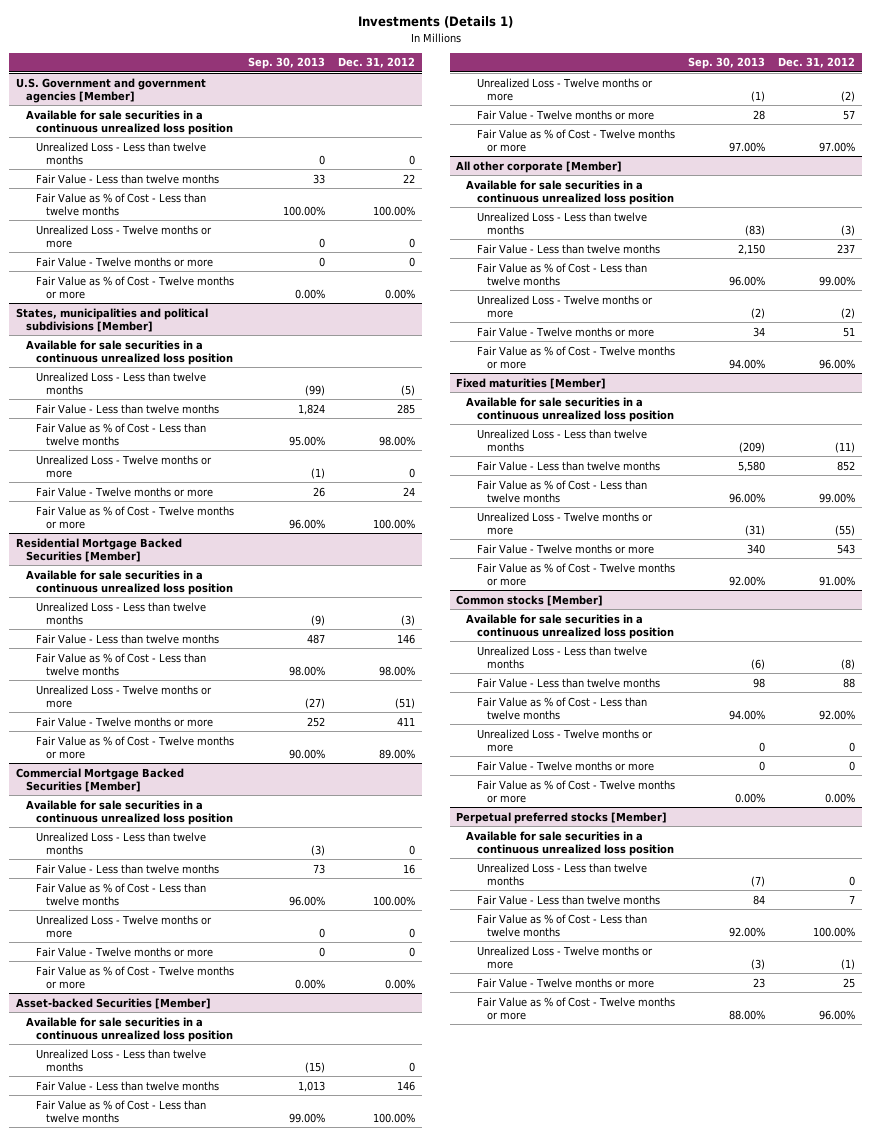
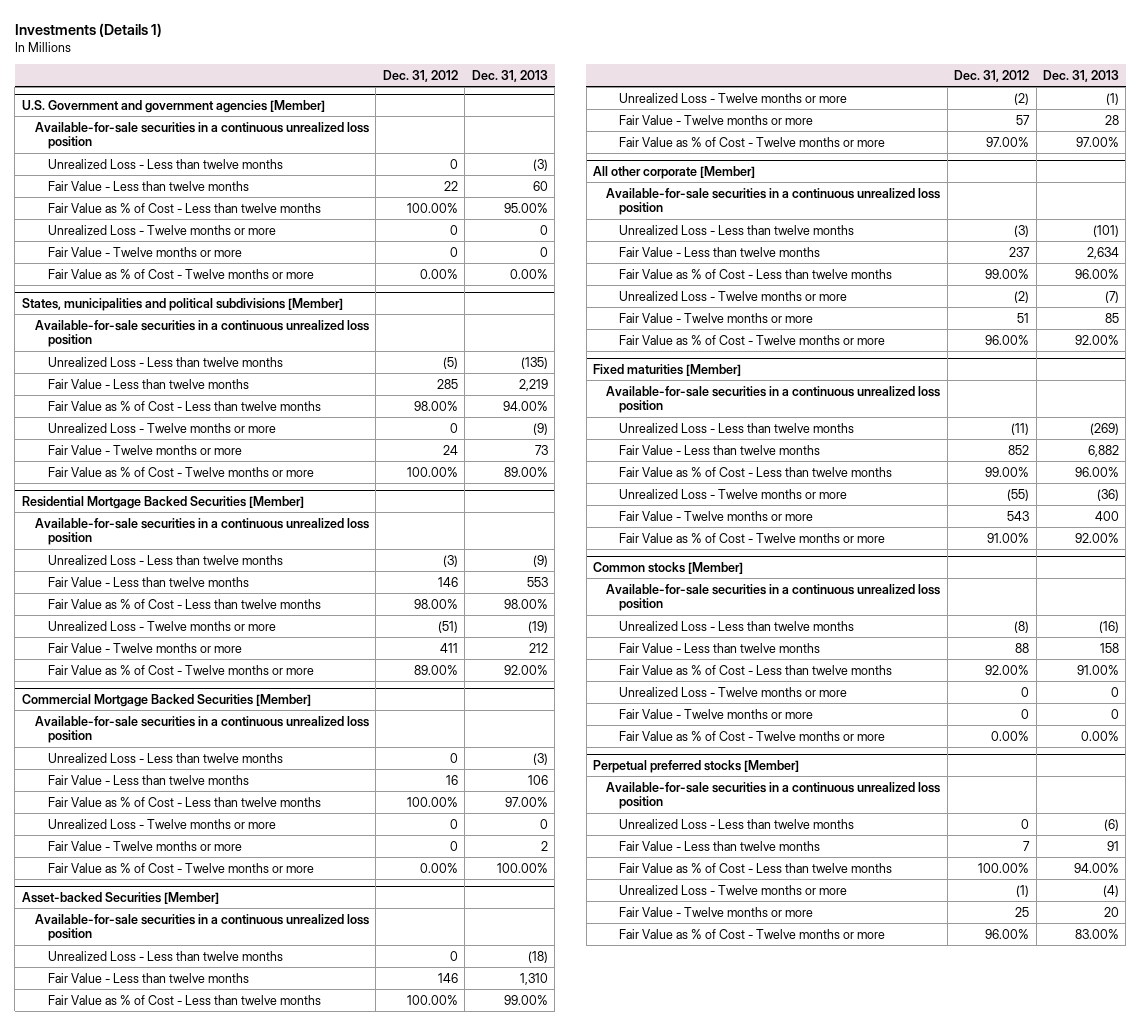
- | Sep. 30, 2013 | Dec. 31, 2012
+ | Dec. 31, 2012 | Dec. 31, 2013
@ U.S. Government and government agencies [Member]
- Available for sale securities in a continuous unrealized loss position
+ Available-for-sale securities in a continuous unrealized loss position
@ States, municipalities and political subdivisions [Member]
- Available for sale securities in a continuous unrealized loss position
+ Available-for-sale securities in a continuous unrealized loss position
@ Residential Mortgage Backed Securities [Member]
- Available for sale securities in a continuous unrealized loss position
+ Available-for-sale securities in a continuous unrealized loss position
@ Commercial Mortgage Backed Securities [Member]
- Available for sale securities in a continuous unrealized loss position
+ Available-for-sale securities in a continuous unrealized loss position
@ Asset-backed Securities [Member]
- Available for sale securities in a continuous unrealized loss position
+ Available-for-sale securities in a continuous unrealized loss position
@ All other corporate [Member]
- Available for sale securities in a continuous unrealized loss position
+ Available-for-sale securities in a continuous unrealized loss position
@ Fixed maturities [Member]
- Available for sale securities in a continuous unrealized loss position
+ Available-for-sale securities in a continuous unrealized loss position
@ Common stocks [Member]
- Available for sale securities in a continuous unrealized loss position
+ Available-for-sale securities in a continuous unrealized loss position
@ Perpetual preferred stocks [Member]
- Available for sale securities in a continuous unrealized loss position
+ Available-for-sale securities in a continuous unrealized loss position

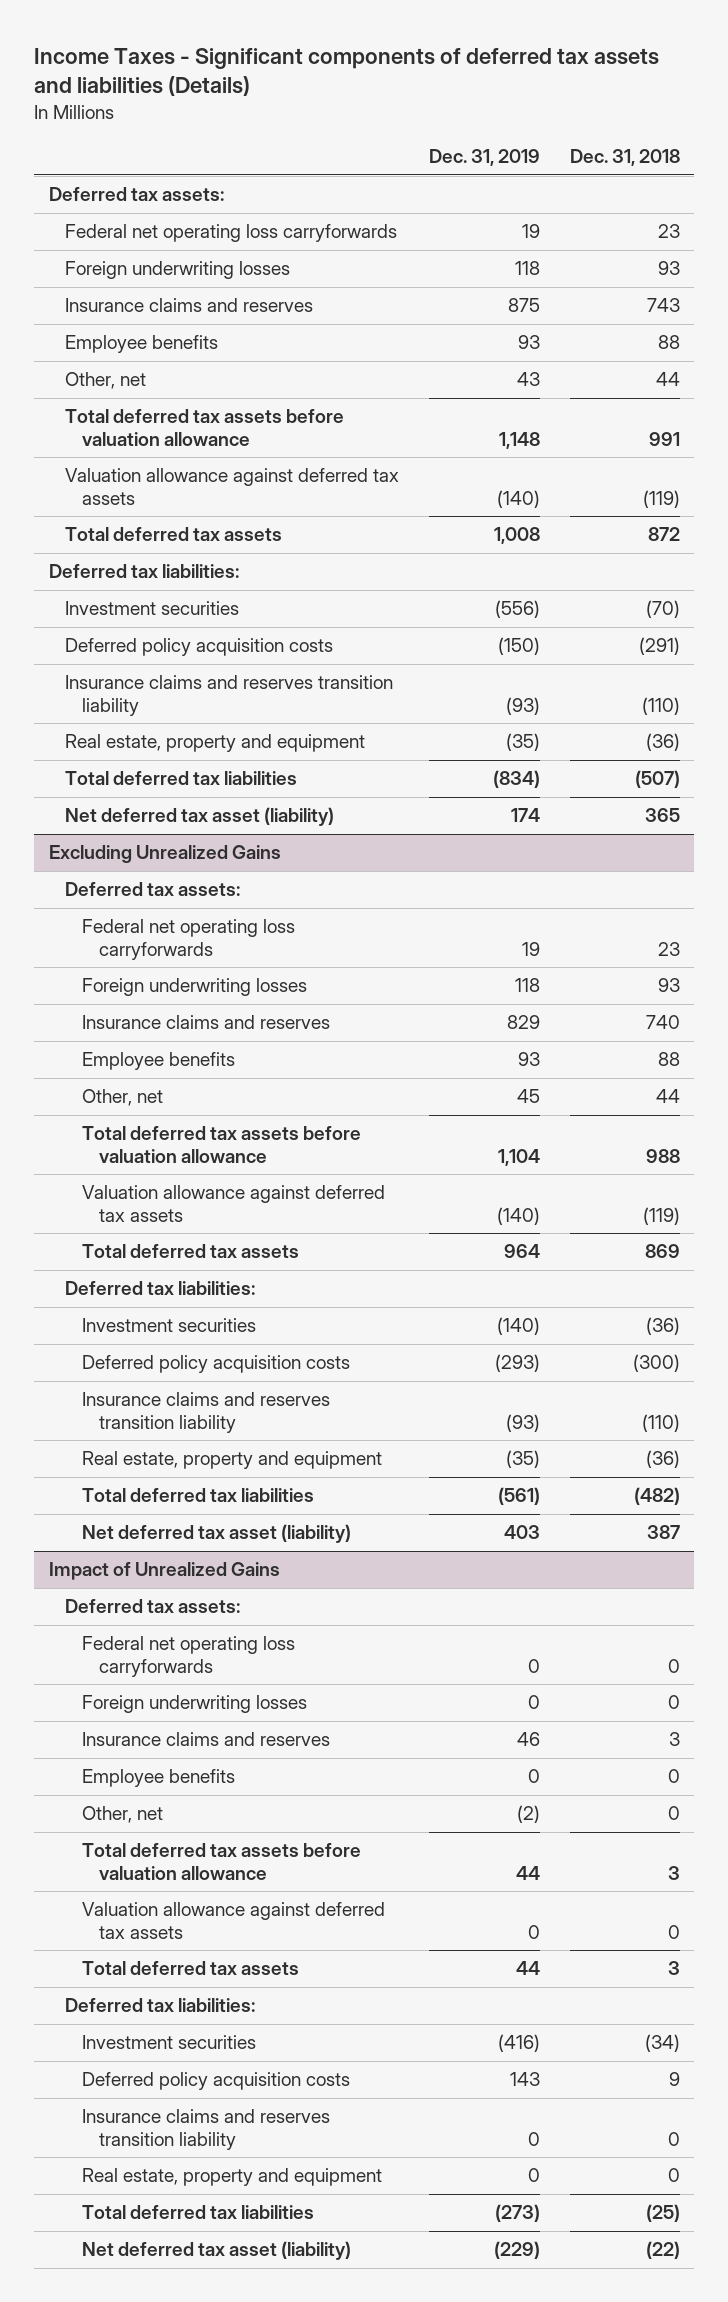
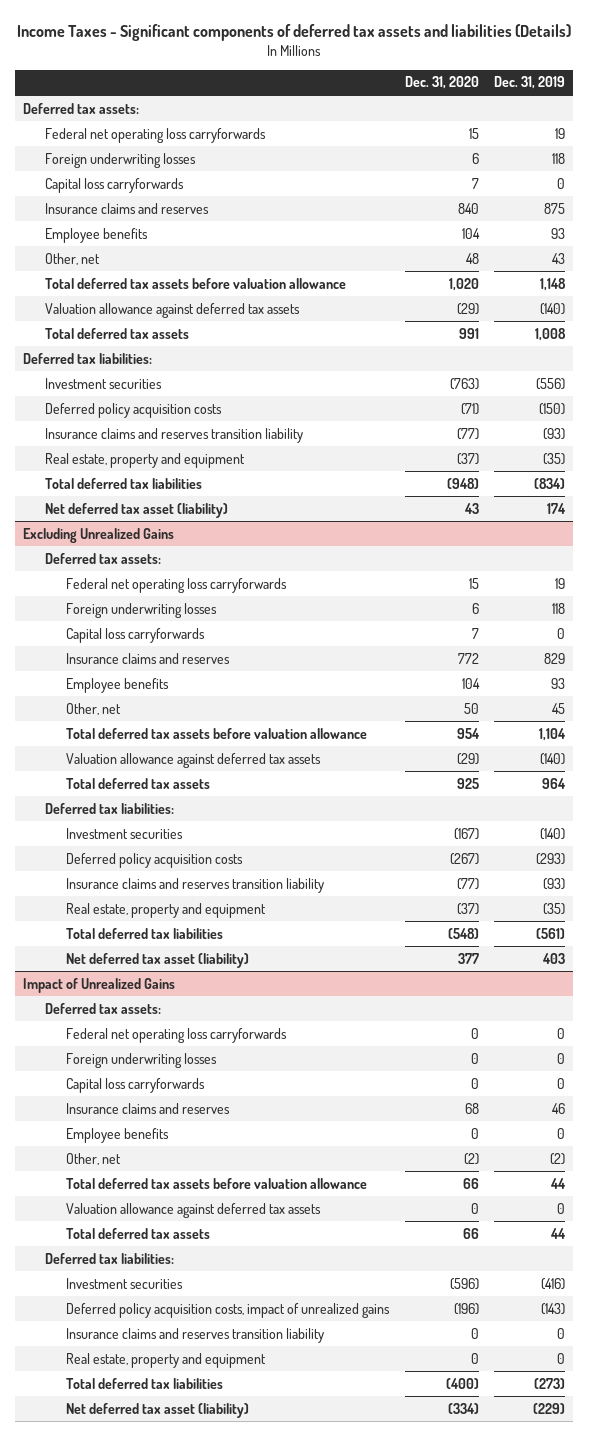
- | Dec. 31, 2019 | Dec. 31, 2018
+ | Dec. 31, 2020 | Dec. 31, 2019
+ Capital loss carryforwards | 7 | 0
@ Excluding Unrealized Gains
+ Capital loss carryforwards | 7 | 0
@ Impact of Unrealized Gains
+ Capital loss carryforwards | 0 | 0
- Deferred policy acquisition costs | 143 | 9
+ Deferred policy acquisition costs, impact of unrealized gains | (196) | (143)

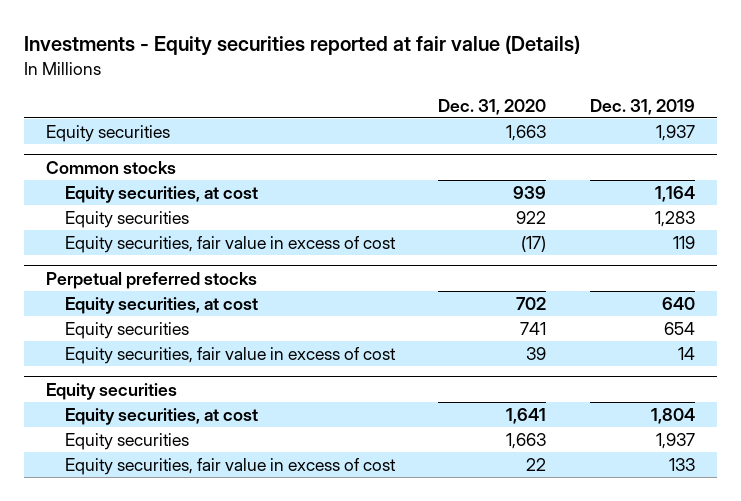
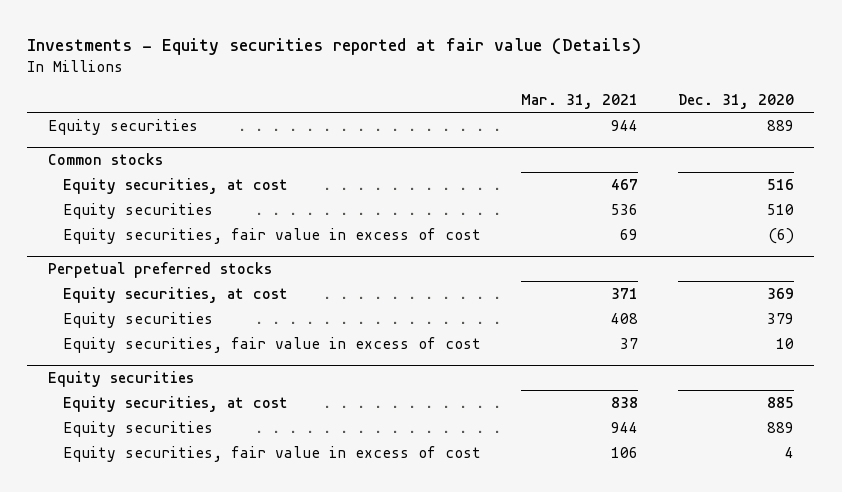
- | Dec. 31, 2020 | Dec. 31, 2019
+ | Mar. 31, 2021 | Dec. 31, 2020
- Equity securities | 1,663 | 1,937
+ Equity securities | 944 | 889
@ Common stocks
- Equity securities, at cost | 939 | 1,164
- Equity securities | 922 | 1,283
- Equity securities, fair value in excess of cost | (17) | 119
+ Equity securities, at cost | 467 | 516
+ Equity securities | 536 | 510
+ Equity securities, fair value in excess of cost | 69 | (6)
@ Perpetual preferred stocks
- Equity securities, at cost | 702 | 640
- Equity securities | 741 | 654
- Equity securities, fair value in excess of cost | 39 | 14
+ Equity securities, at cost | 371 | 369
+ Equity securities | 408 | 379
+ Equity securities, fair value in excess of cost | 37 | 10
@ Equity securities
- Equity securities, at cost | 1,641 | 1,804
- Equity securities | 1,663 | 1,937
- Equity securities, fair value in excess of cost | 22 | 133
+ Equity securities, at cost | 838 | 885
+ Equity securities | 944 | 889
+ Equity securities, fair value in excess of cost | 106 | 4

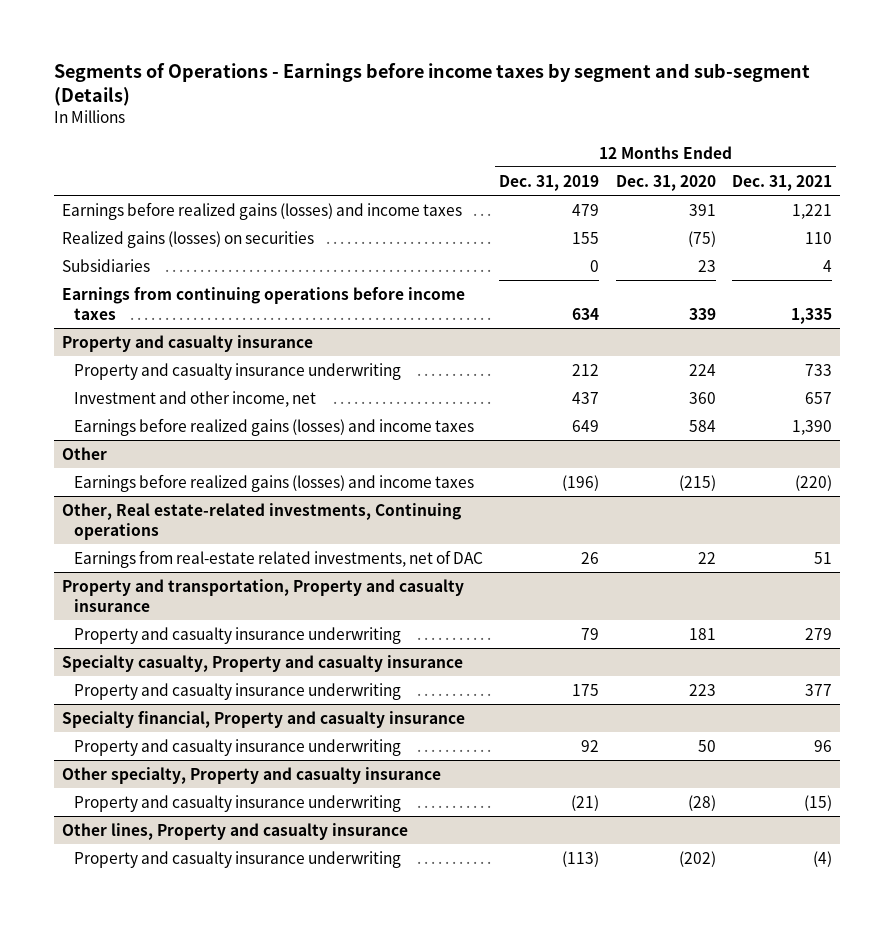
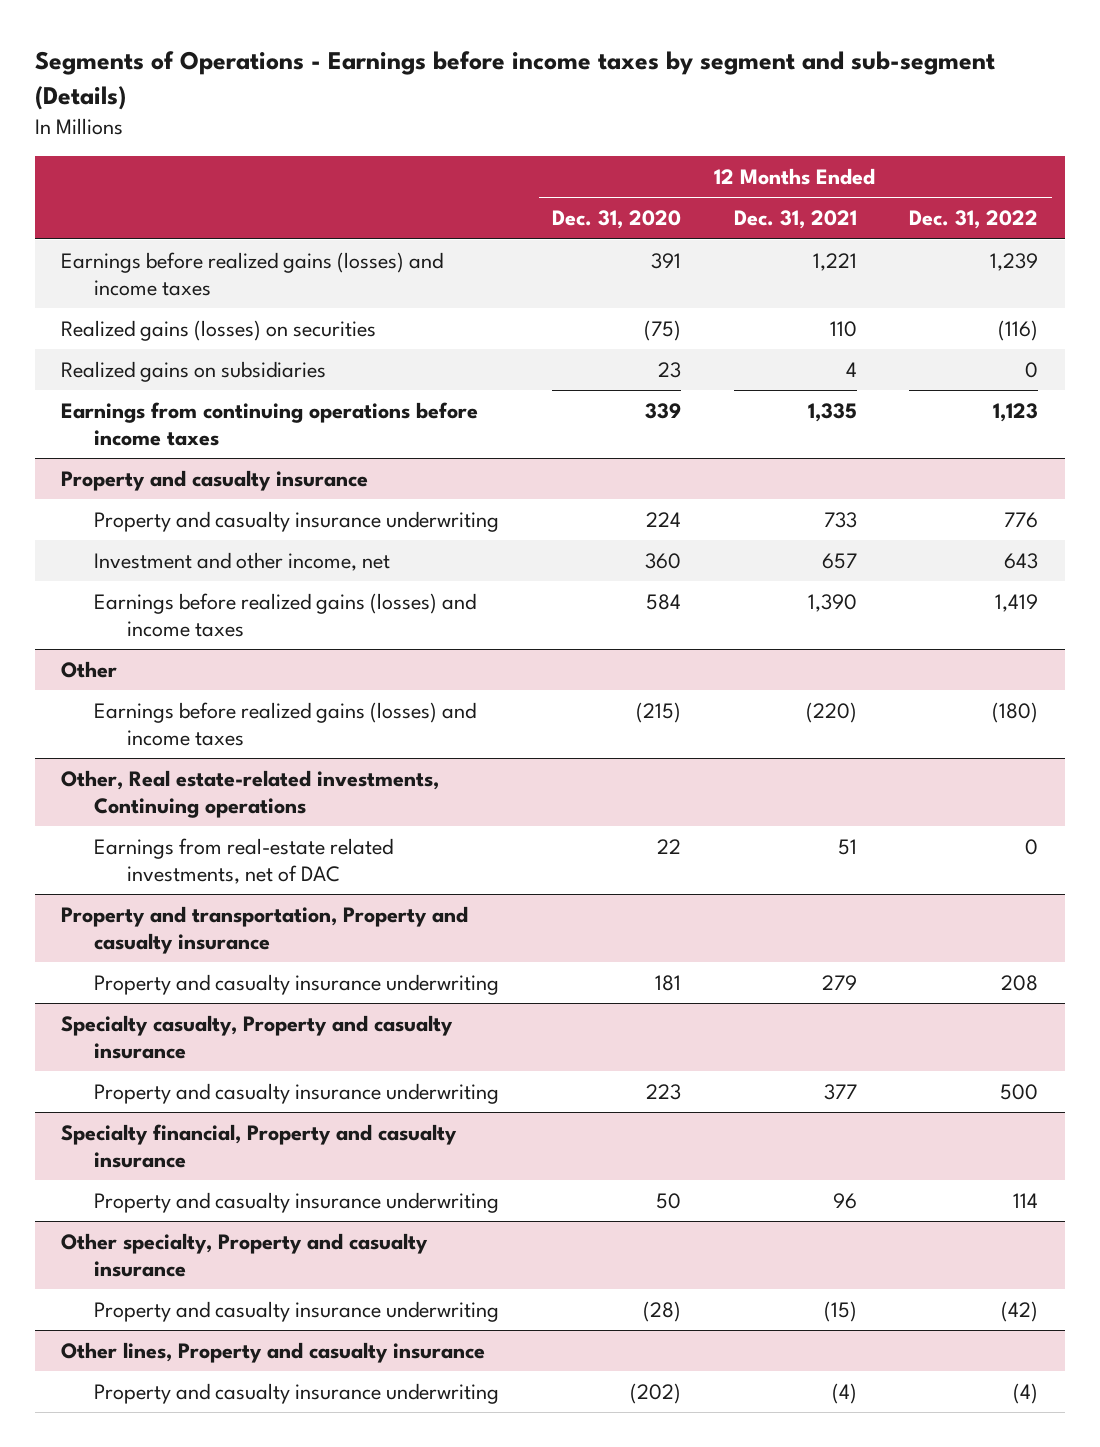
- | 12 Months Ended Dec. 31, 2019 | 12 Months Ended Dec. 31, 2020 | 12 Months Ended Dec. 31, 2021
+ | 12 Months Ended Dec. 31, 2020 | 12 Months Ended Dec. 31, 2021 | 12 Months Ended Dec. 31, 2022
- Subsidiaries | 0 | 23 | 4
+ Realized gains on subsidiaries | 23 | 4 | 0

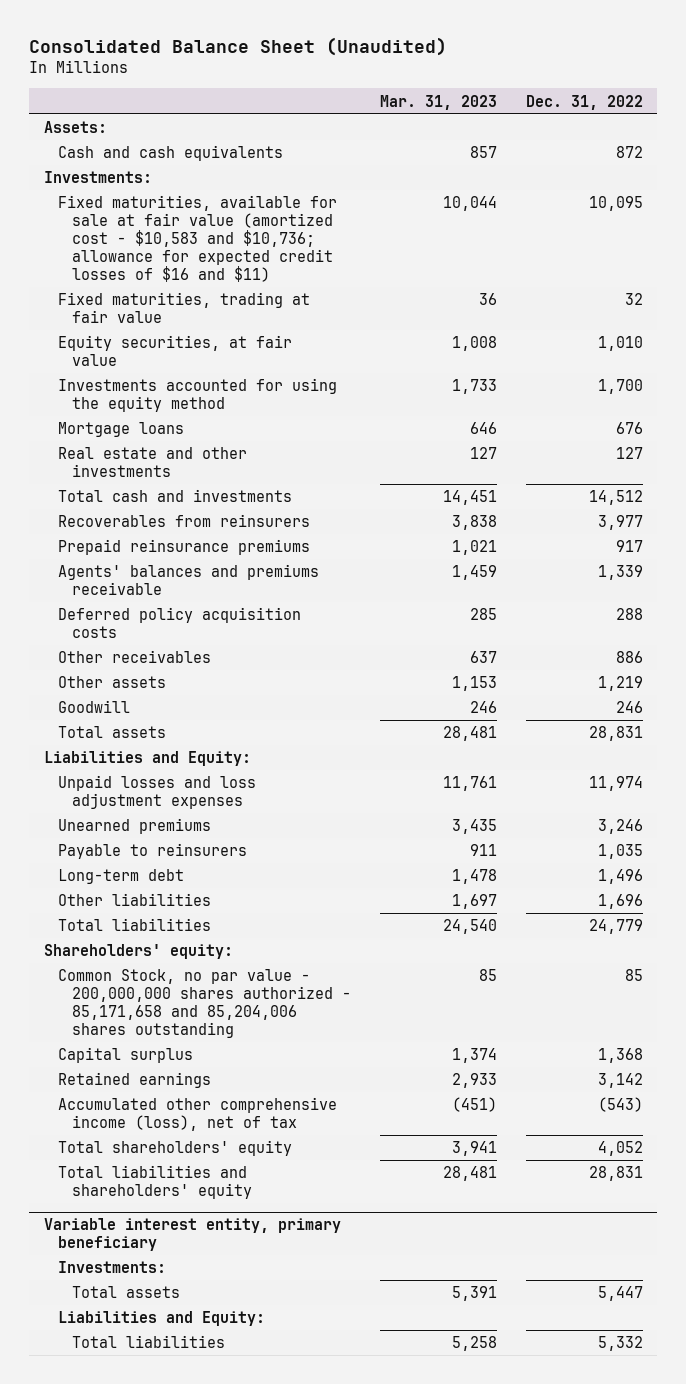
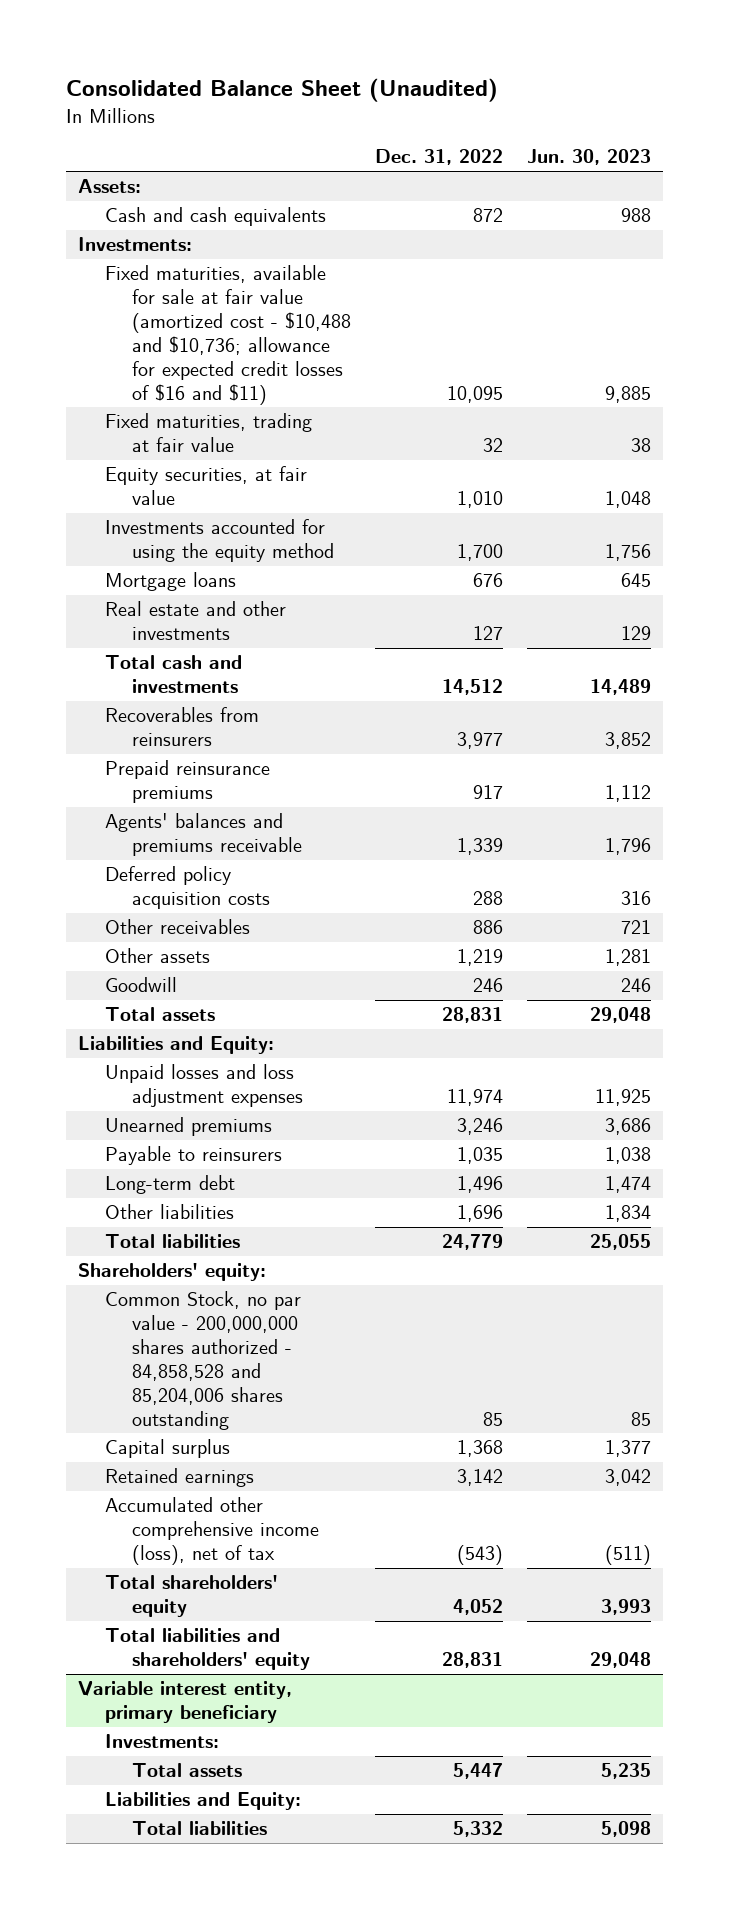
- | Mar. 31, 2023 | Dec. 31, 2022
+ | Dec. 31, 2022 | Jun. 30, 2023
- Fixed maturities, available for sale at fair value (amortized cost - $10,583 and $10,736; allowance for expected credit losses of $16 and $11) | 10,044 | 10,095
+ Fixed maturities, available for sale at fair value (amortized cost - $10,488 and $10,736; allowance for expected credit losses of $16 and $11) | 10,095 | 9,885
- Common Stock, no par value - 200,000,000 shares authorized - 85,171,658 and 85,204,006 shares outstanding | 85 | 85
+ Common Stock, no par value - 200,000,000 shares authorized - 84,858,528 and 85,204,006 shares outstanding | 85 | 85

